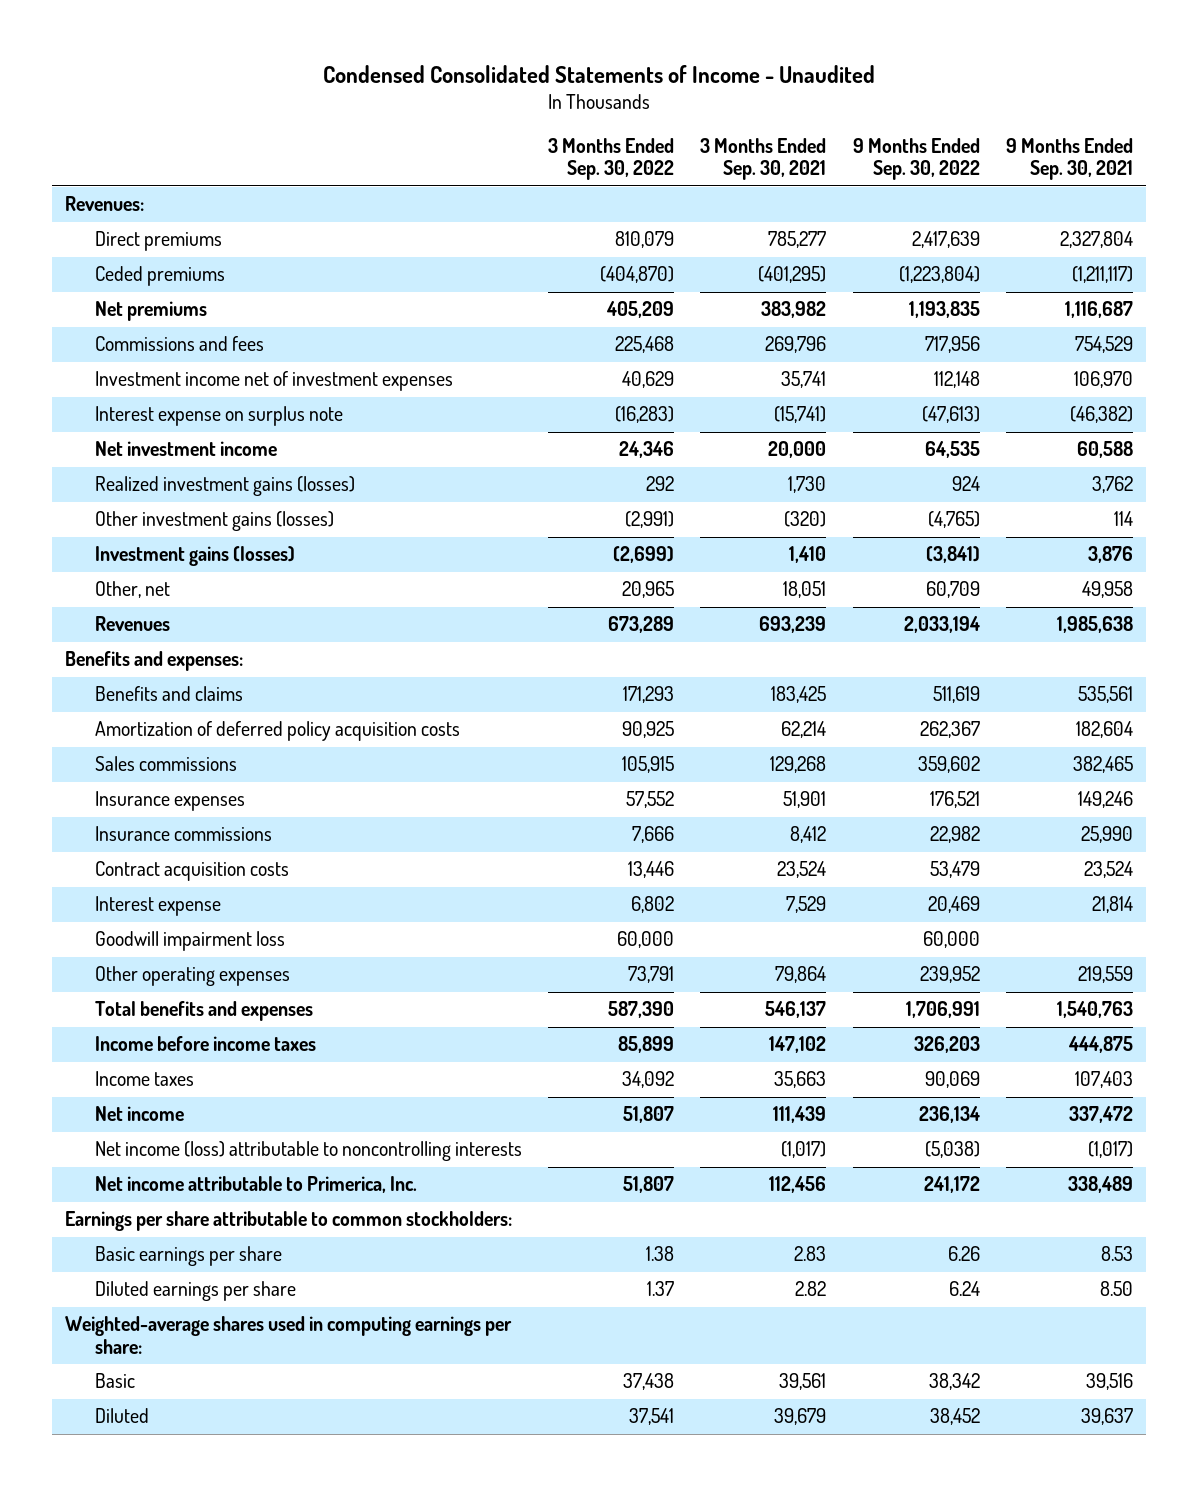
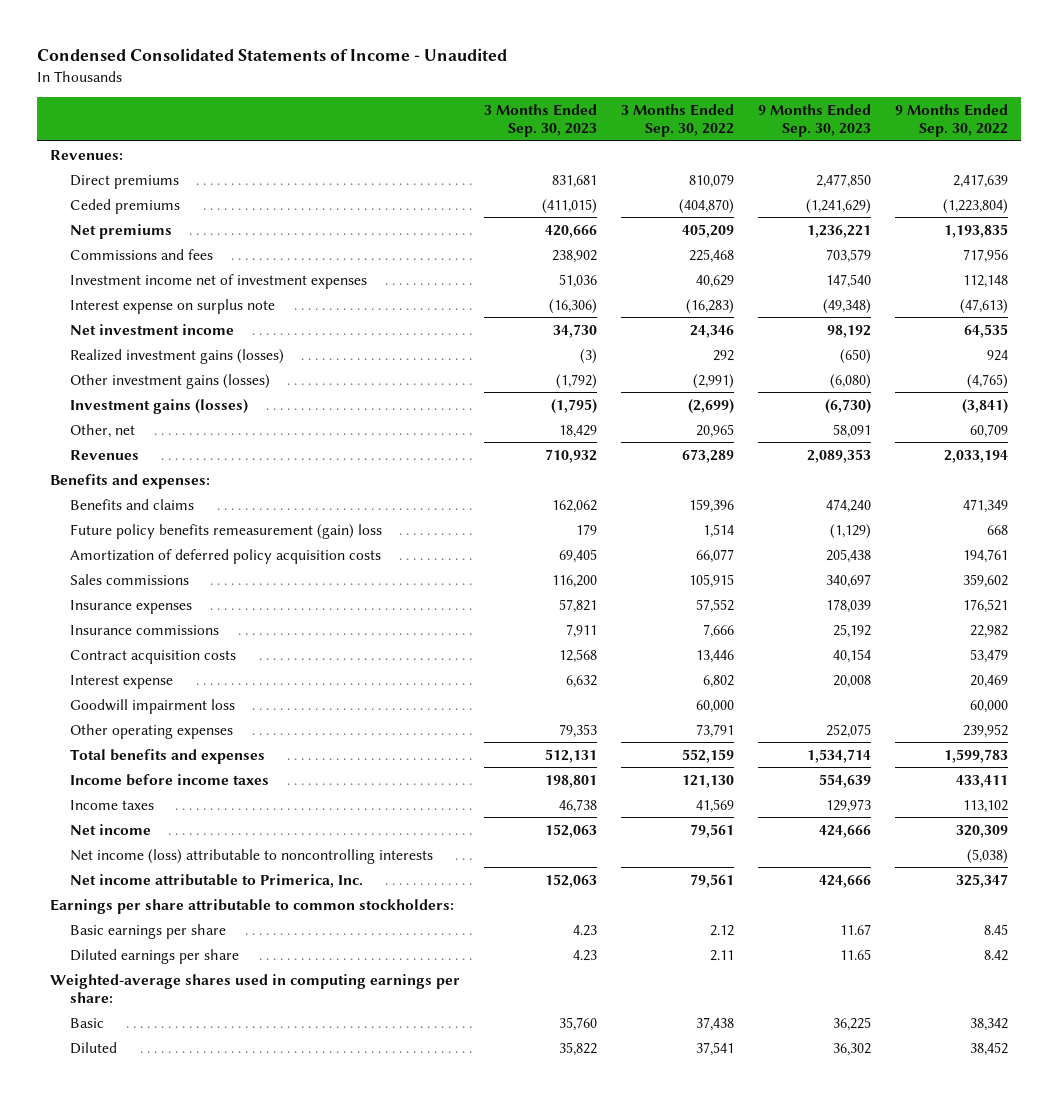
- | 3 Months Ended Sep. 30, 2022 | 3 Months Ended Sep. 30, 2021 | 9 Months Ended Sep. 30, 2022 | 9 Months Ended Sep. 30, 2021
+ | 3 Months Ended Sep. 30, 2023 | 3 Months Ended Sep. 30, 2022 | 9 Months Ended Sep. 30, 2023 | 9 Months Ended Sep. 30, 2022
- Benefits and claims | 171,293 | 183,425 | 511,619 | 535,561
- Amortization of deferred policy acquisition costs | 90,925 | 62,214 | 262,367 | 182,604
+ Benefits and claims | 162,062 | 159,396 | 474,240 | 471,349
+ Future policy benefits remeasurement (gain) loss | 179 | 1,514 | (1,129) | 668
+ Amortization of deferred policy acquisition costs | 69,405 | 66,077 | 205,438 | 194,761
- Total benefits and expenses | 587,390 | 546,137 | 1,706,991 | 1,540,763
- Income before income taxes | 85,899 | 147,102 | 326,203 | 444,875
- Income taxes | 34,092 | 35,663 | 90,069 | 107,403
- Net income | 51,807 | 111,439 | 236,134 | 337,472
+ Total benefits and expenses | 512,131 | 552,159 | 1,534,714 | 1,599,783
+ Income before income taxes | 198,801 | 121,130 | 554,639 | 433,411
+ Income taxes | 46,738 | 41,569 | 129,973 | 113,102
+ Net income | 152,063 | 79,561 | 424,666 | 320,309
- Net income attributable to Primerica, Inc. | 51,807 | 112,456 | 241,172 | 338,489
+ Net income attributable to Primerica, Inc. | 152,063 | 79,561 | 424,666 | 325,347
- Basic earnings per share | 1.38 | 2.83 | 6.26 | 8.53
- Diluted earnings per share | 1.37 | 2.82 | 6.24 | 8.50
+ Basic earnings per share | 4.23 | 2.12 | 11.67 | 8.45
+ Diluted earnings per share | 4.23 | 2.11 | 11.65 | 8.42

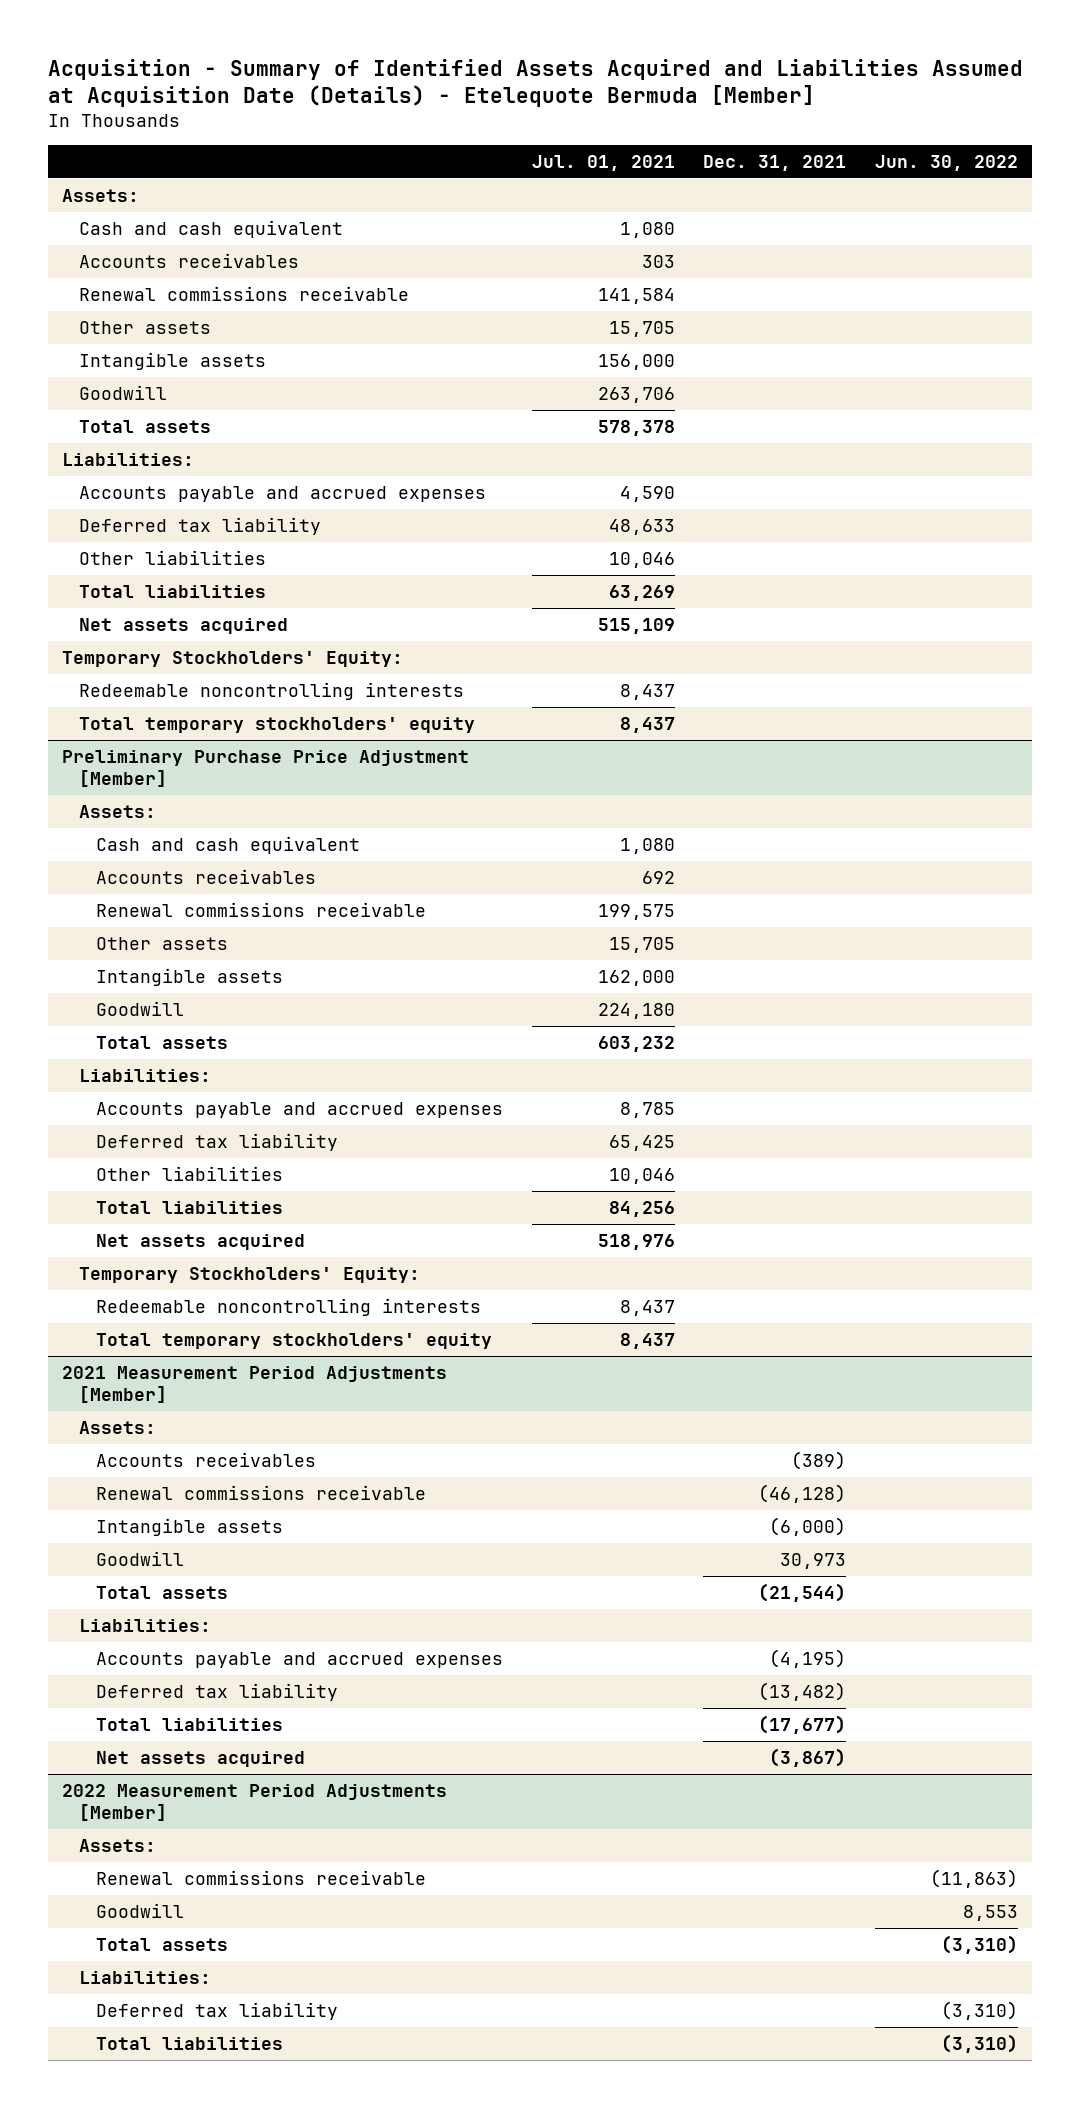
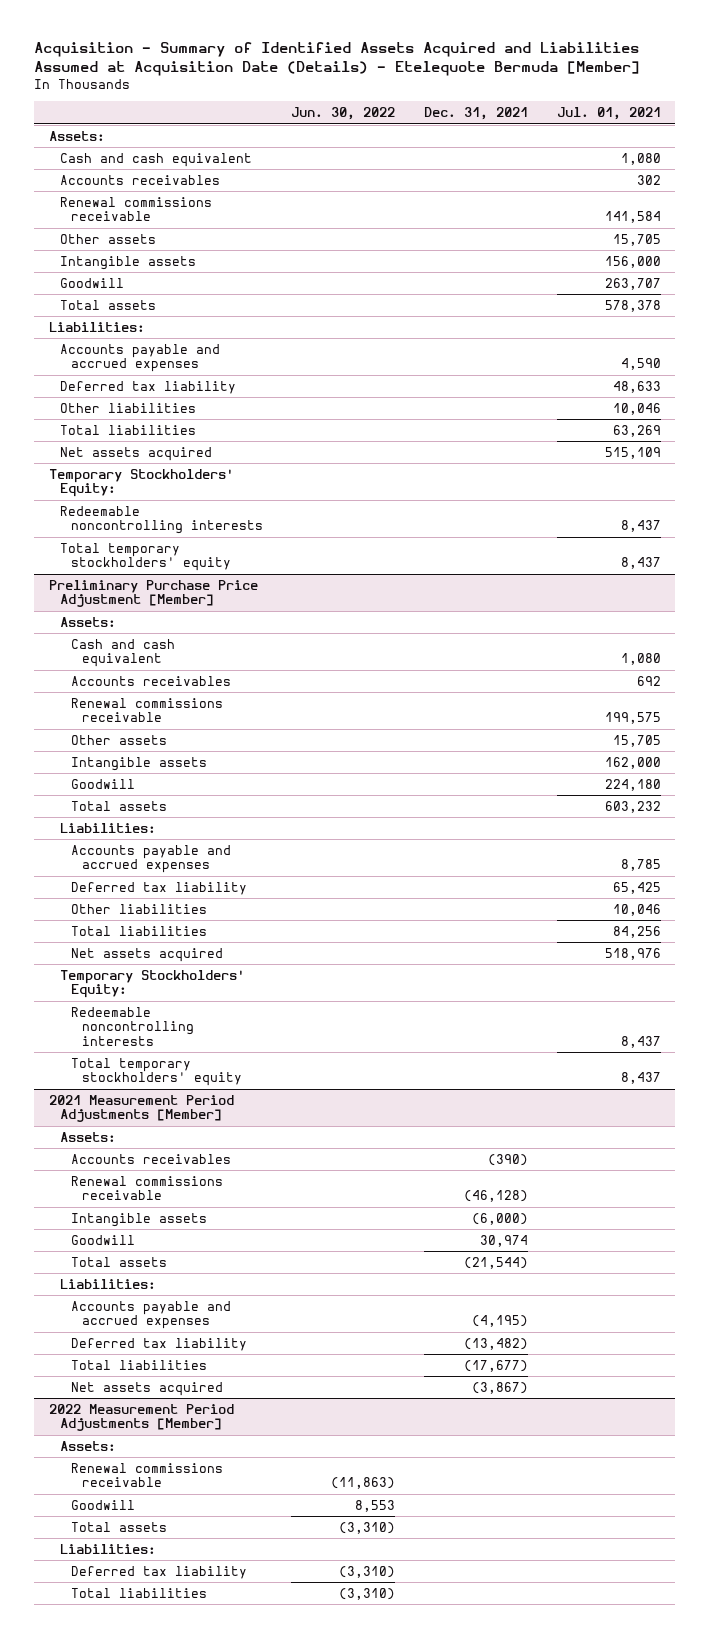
- | Jul. 01, 2021 | Dec. 31, 2021 | Jun. 30, 2022
+ | Jun. 30, 2022 | Dec. 31, 2021 | Jul. 01, 2021
- Accounts receivables | 303 | |
+ Accounts receivables | | | 302
- Goodwill | 263,706 | |
+ Goodwill | | | 263,707
@ 2021 Measurement Period Adjustments [Member]
- Accounts receivables | | (389) |
+ Accounts receivables | | (390) |
- Goodwill | | 30,973 |
+ Goodwill | | 30,974 |

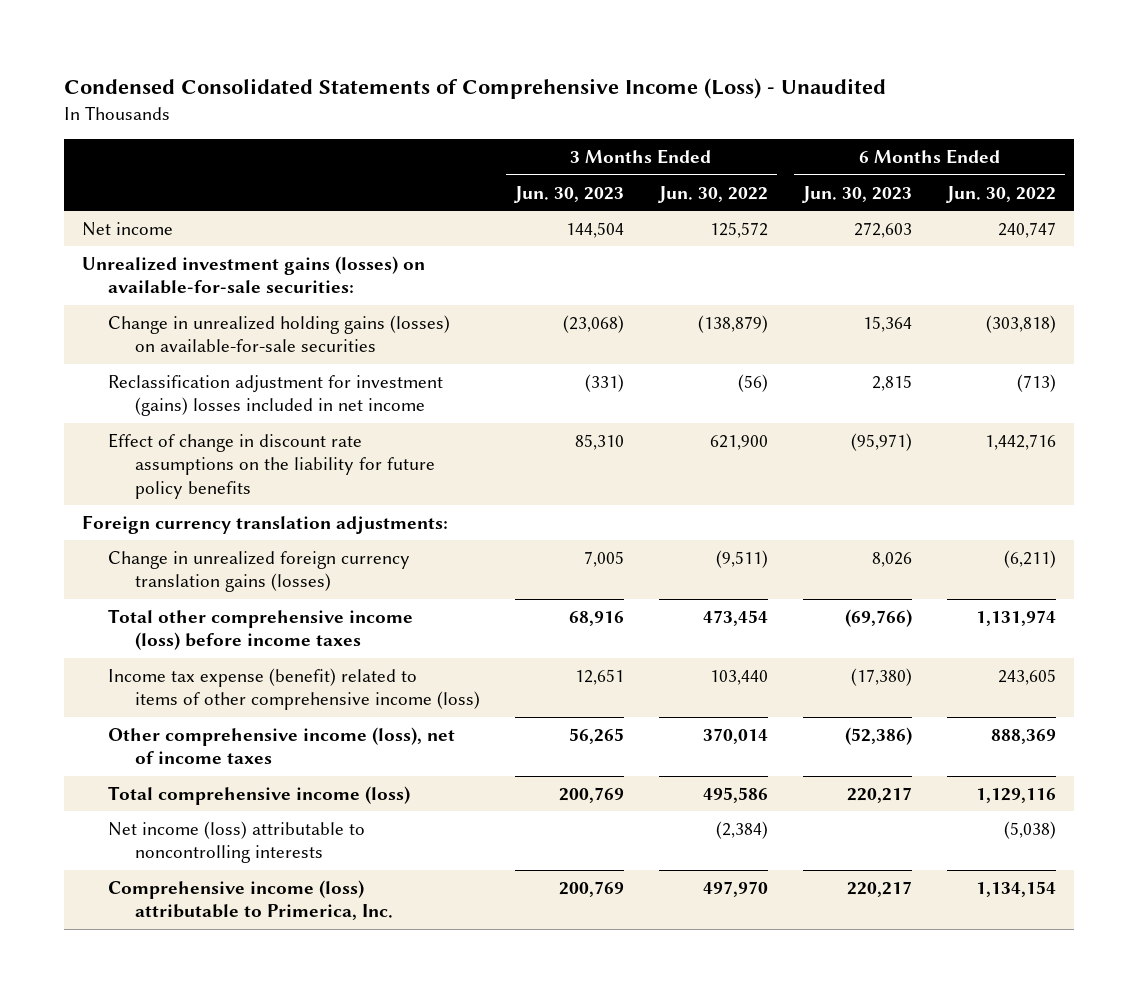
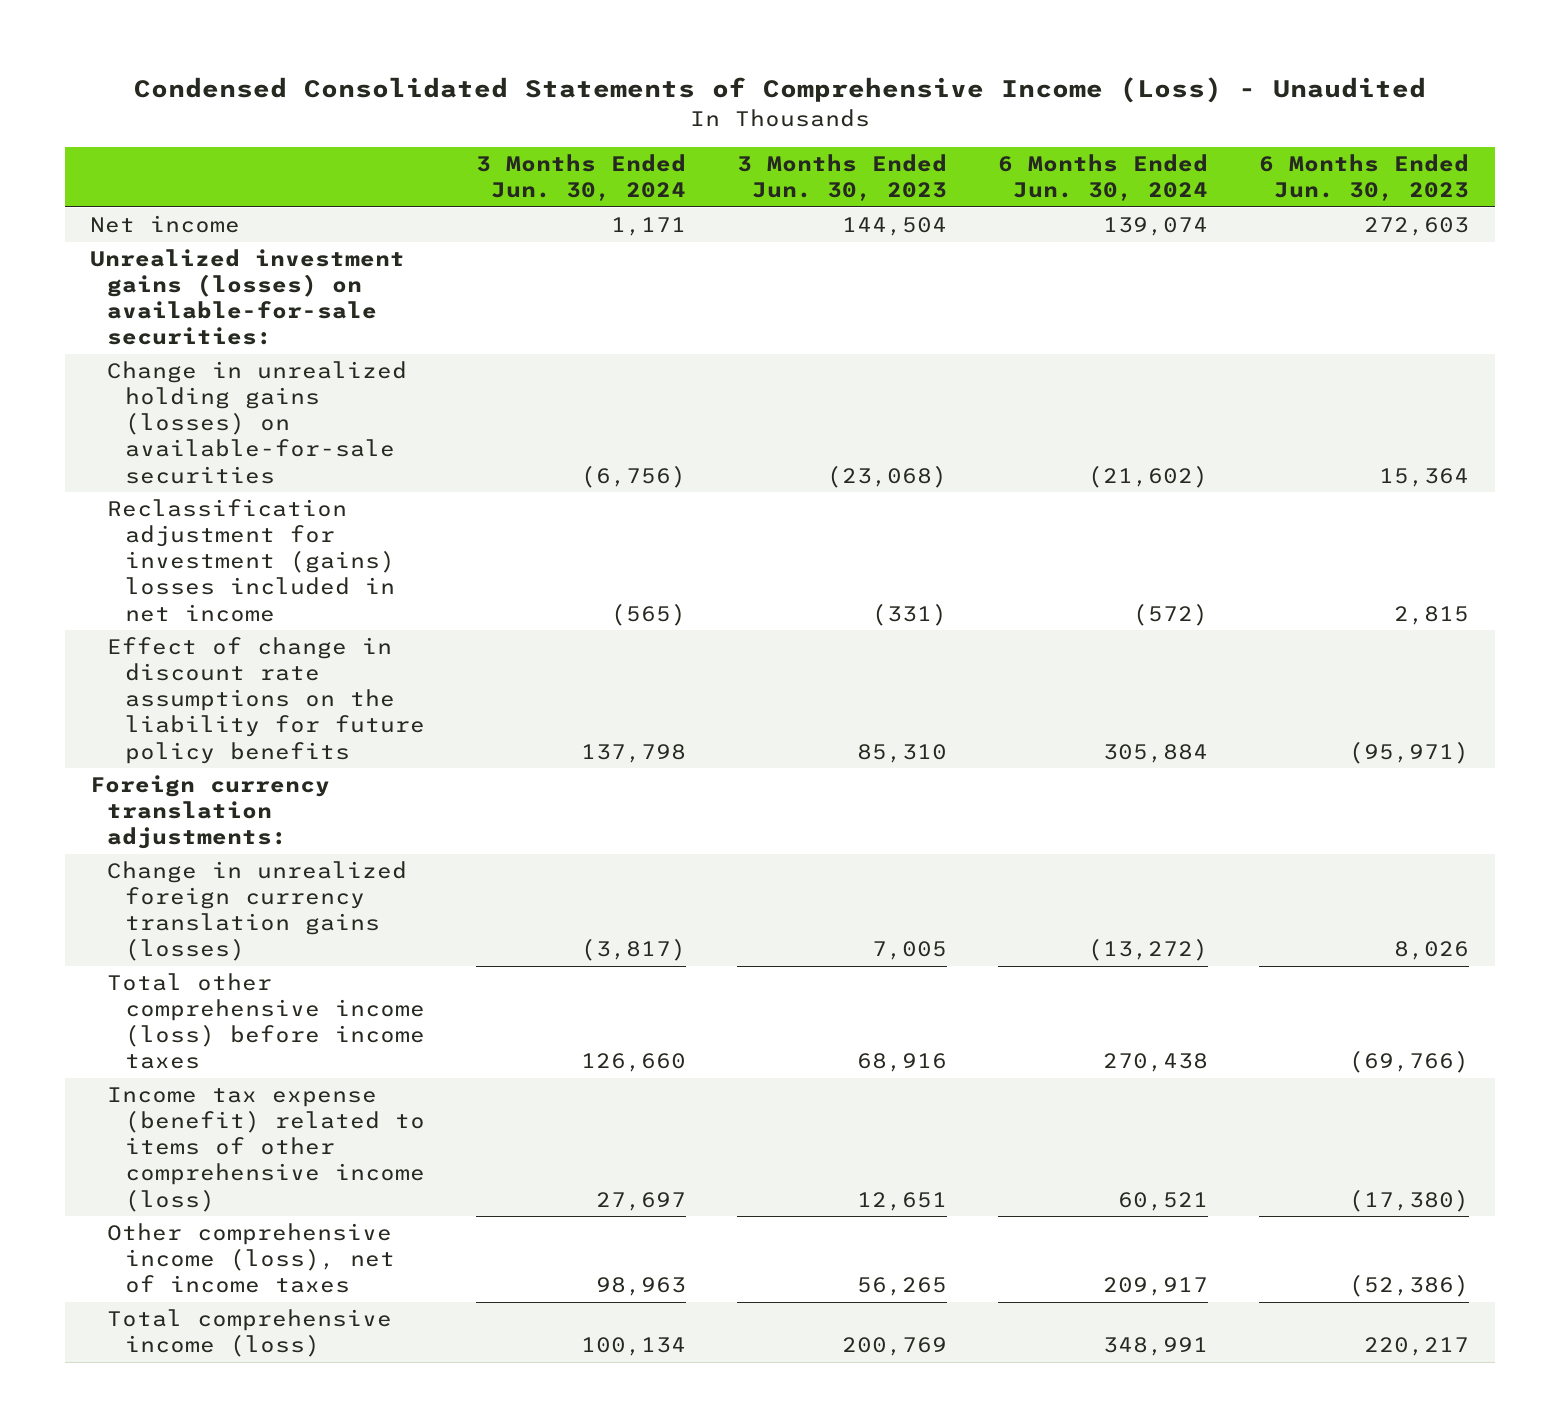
- | 3 Months Ended Jun. 30, 2023 | 3 Months Ended Jun. 30, 2022 | 6 Months Ended Jun. 30, 2023 | 6 Months Ended Jun. 30, 2022
+ | 3 Months Ended Jun. 30, 2024 | 3 Months Ended Jun. 30, 2023 | 6 Months Ended Jun. 30, 2024 | 6 Months Ended Jun. 30, 2023
- Net income (loss) attributable to noncontrolling interests | | (2,384) | | (5,038)
- Comprehensive income (loss) attributable to Primerica, Inc. | 200,769 | 497,970 | 220,217 | 1,134,154

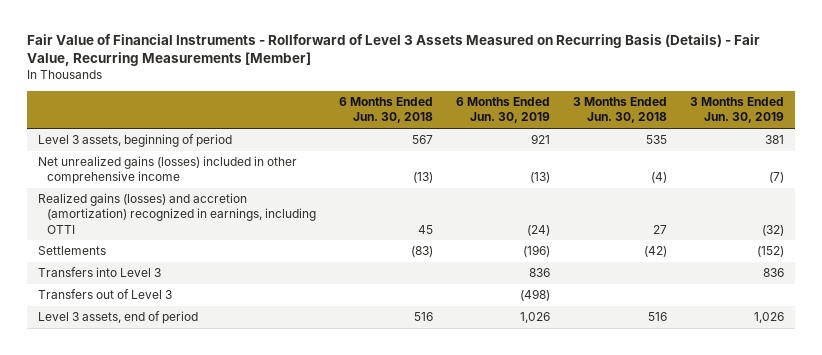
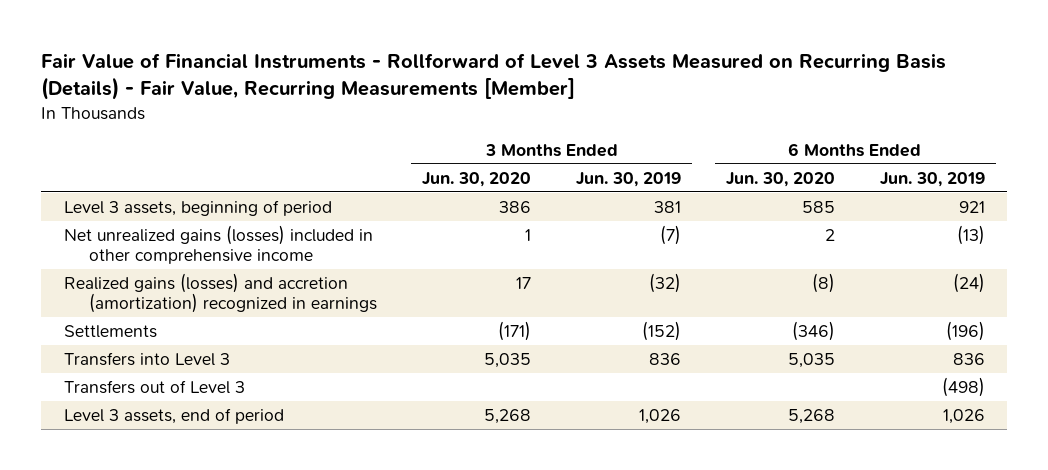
- | 6 Months Ended Jun. 30, 2018 | 6 Months Ended Jun. 30, 2019 | 3 Months Ended Jun. 30, 2018 | 3 Months Ended Jun. 30, 2019
+ | 3 Months Ended Jun. 30, 2020 | 3 Months Ended Jun. 30, 2019 | 6 Months Ended Jun. 30, 2020 | 6 Months Ended Jun. 30, 2019
- Realized gains (losses) and accretion (amortization) recognized in earnings, including OTTI | 45 | (24) | 27 | (32)
+ Realized gains (losses) and accretion (amortization) recognized in earnings | 17 | (32) | (8) | (24)

